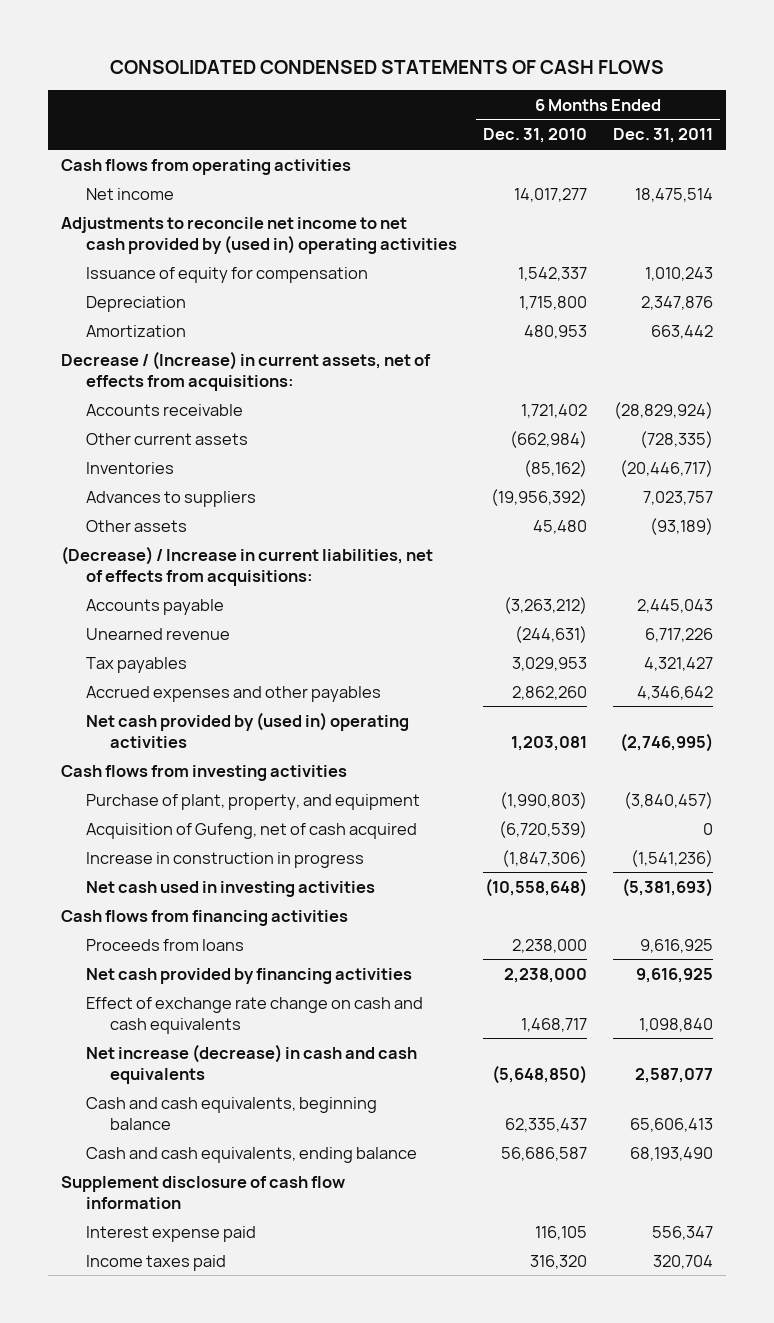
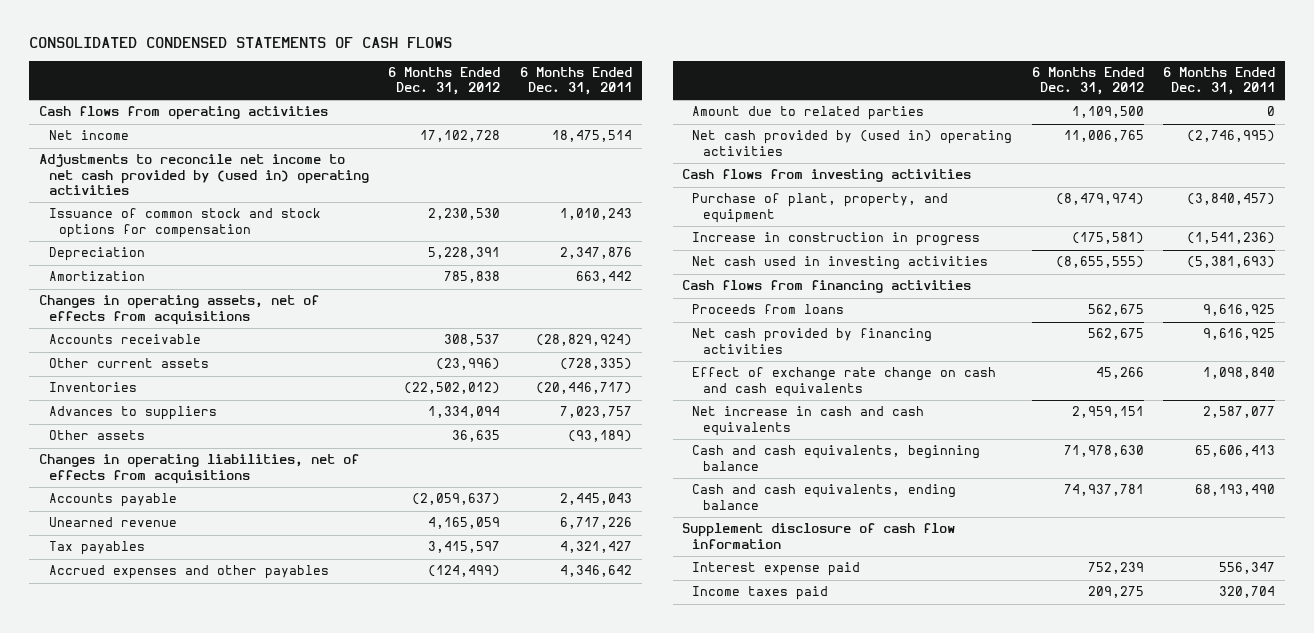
- | 6 Months Ended Dec. 31, 2010 | 6 Months Ended Dec. 31, 2011
+ | 6 Months Ended Dec. 31, 2012 | 6 Months Ended Dec. 31, 2011
- Issuance of equity for compensation | 1,542,337 | 1,010,243
+ Issuance of common stock and stock options for compensation | 2,230,530 | 1,010,243
- Decrease / (Increase) in current assets, net of effects from acquisitions:
+ Changes in operating assets, net of effects from acquisitions
- (Decrease) / Increase in current liabilities, net of effects from acquisitions:
+ Changes in operating liabilities, net of effects from acquisitions
+ Amount due to related parties | 1,109,500 | 0
- Acquisition of Gufeng, net of cash acquired | (6,720,539) | 0
- Net increase (decrease) in cash and cash equivalents | (5,648,850) | 2,587,077
+ Net increase in cash and cash equivalents | 2,959,151 | 2,587,077

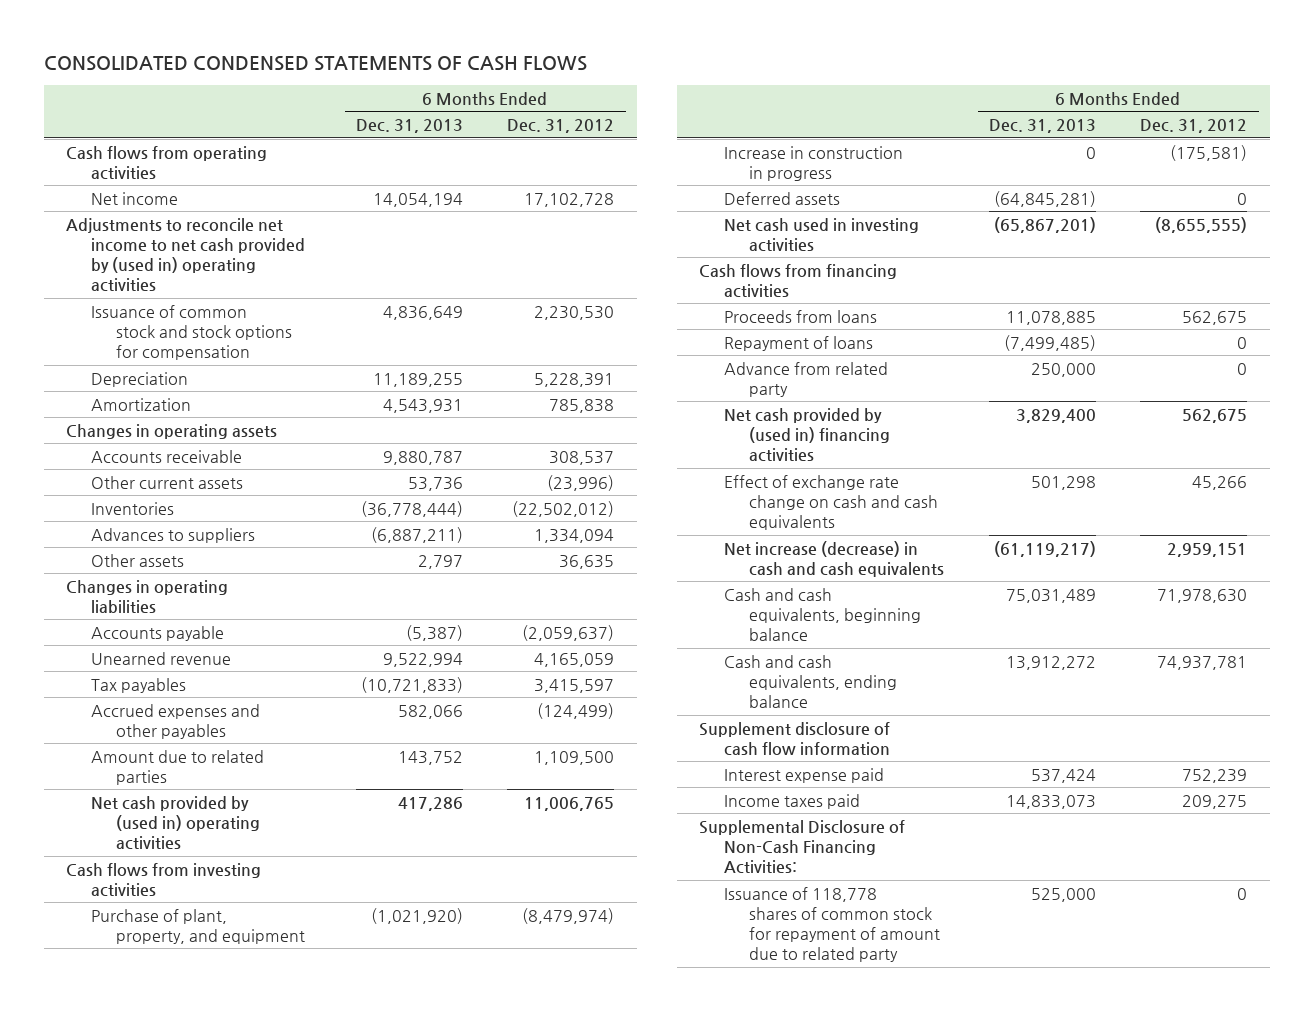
- | 6 Months Ended Dec. 31, 2012 | 6 Months Ended Dec. 31, 2011
+ | 6 Months Ended Dec. 31, 2013 | 6 Months Ended Dec. 31, 2012
- Changes in operating assets, net of effects from acquisitions
+ Changes in operating assets
- Changes in operating liabilities, net of effects from acquisitions
+ Changes in operating liabilities
+ Deferred assets | (64,845,281) | 0
- Net cash provided by financing activities | 562,675 | 9,616,925
+ Repayment of loans | (7,499,485) | 0
+ Advance from related party | 250,000 | 0
+ Net cash provided by (used in) financing activities | 3,829,400 | 562,675
- Net increase in cash and cash equivalents | 2,959,151 | 2,587,077
+ Net increase (decrease) in cash and cash equivalents | (61,119,217) | 2,959,151
+ Supplemental Disclosure of Non-Cash Financing Activities:
+ Issuance of 118,778 shares of common stock for repayment of amount due to related party | 525,000 | 0

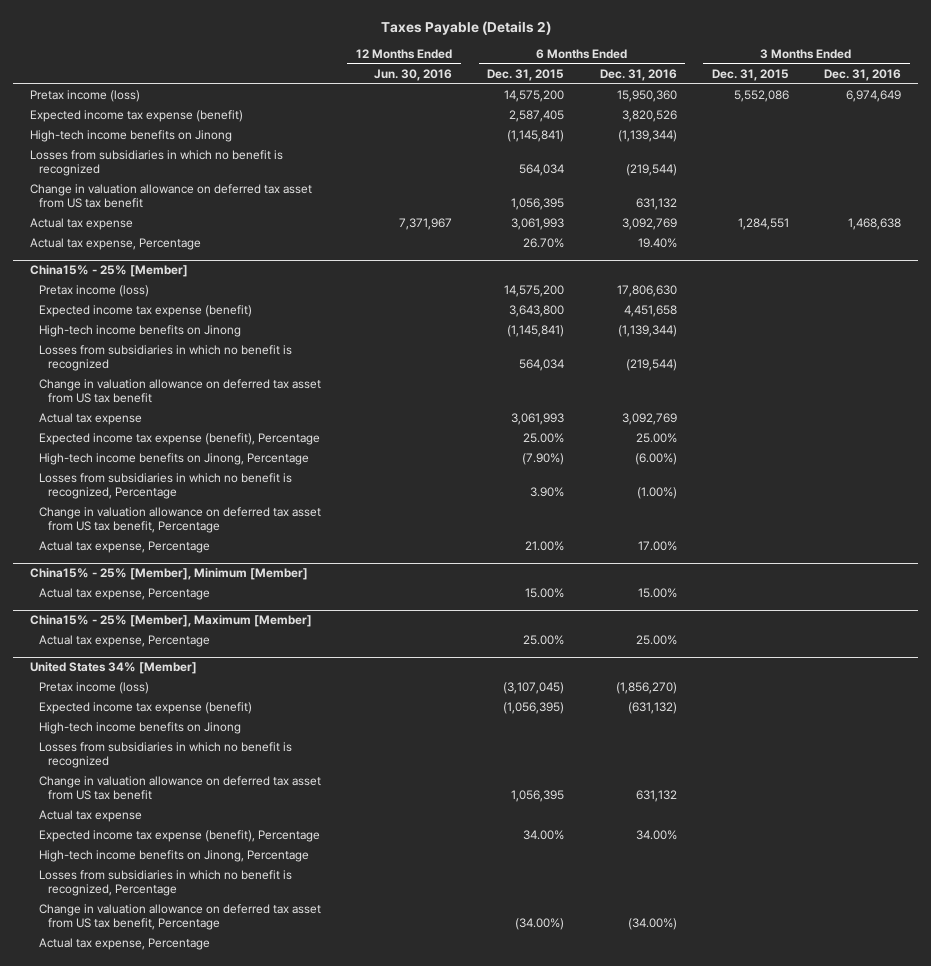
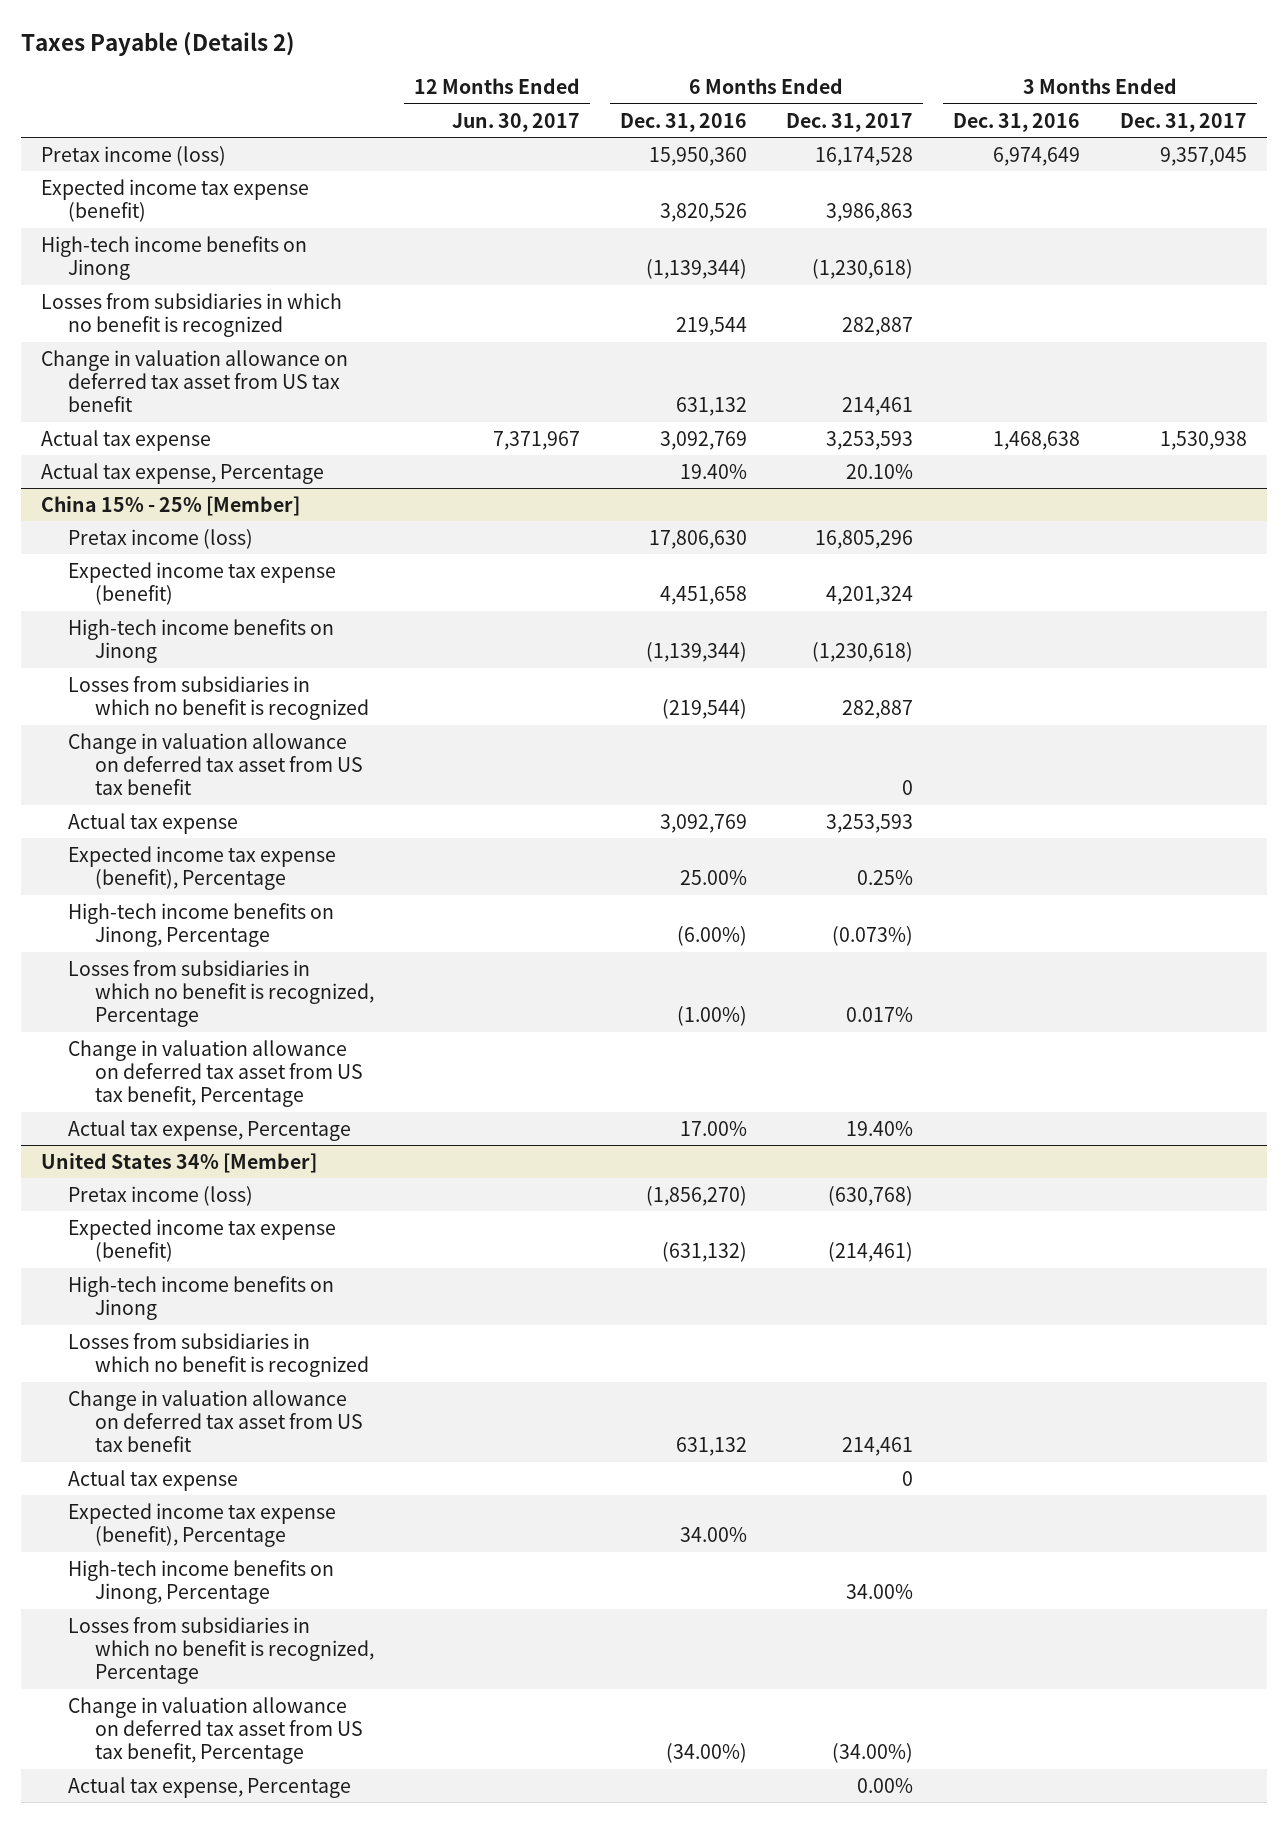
- | 12 Months Ended Jun. 30, 2016 | 6 Months Ended Dec. 31, 2015 | 6 Months Ended Dec. 31, 2016 | 3 Months Ended Dec. 31, 2015 | 3 Months Ended Dec. 31, 2016
+ | 12 Months Ended Jun. 30, 2017 | 6 Months Ended Dec. 31, 2016 | 6 Months Ended Dec. 31, 2017 | 3 Months Ended Dec. 31, 2016 | 3 Months Ended Dec. 31, 2017
- Losses from subsidiaries in which no benefit is recognized | | 564,034 | (219,544) | |
+ Losses from subsidiaries in which no benefit is recognized | | 219,544 | 282,887 | |
- China15% - 25% [Member]
+ China 15% - 25% [Member]
- China15% - 25% [Member], Minimum [Member]
- Actual tax expense, Percentage | | 15.00% | 15.00% | |
- China15% - 25% [Member], Maximum [Member]
- Actual tax expense, Percentage | | 25.00% | 25.00% | |

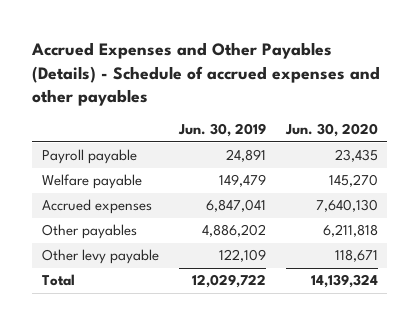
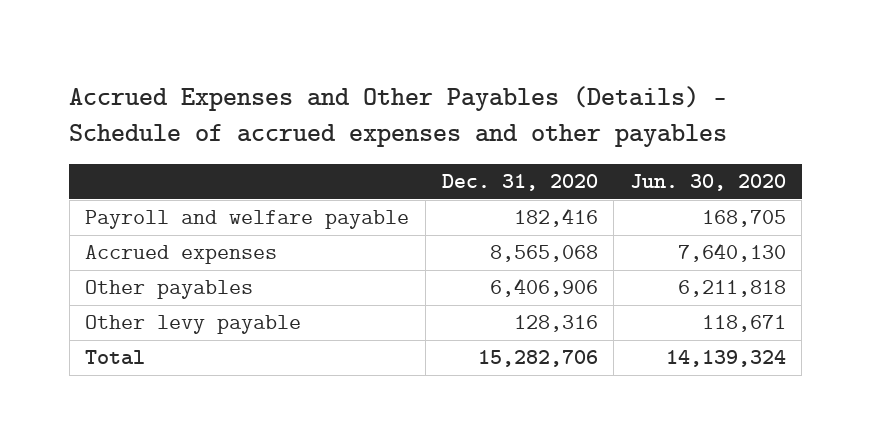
- | Jun. 30, 2019 | Jun. 30, 2020
+ | Dec. 31, 2020 | Jun. 30, 2020
- Payroll payable | 24,891 | 23,435
- Welfare payable | 149,479 | 145,270
+ Payroll and welfare payable | 182,416 | 168,705

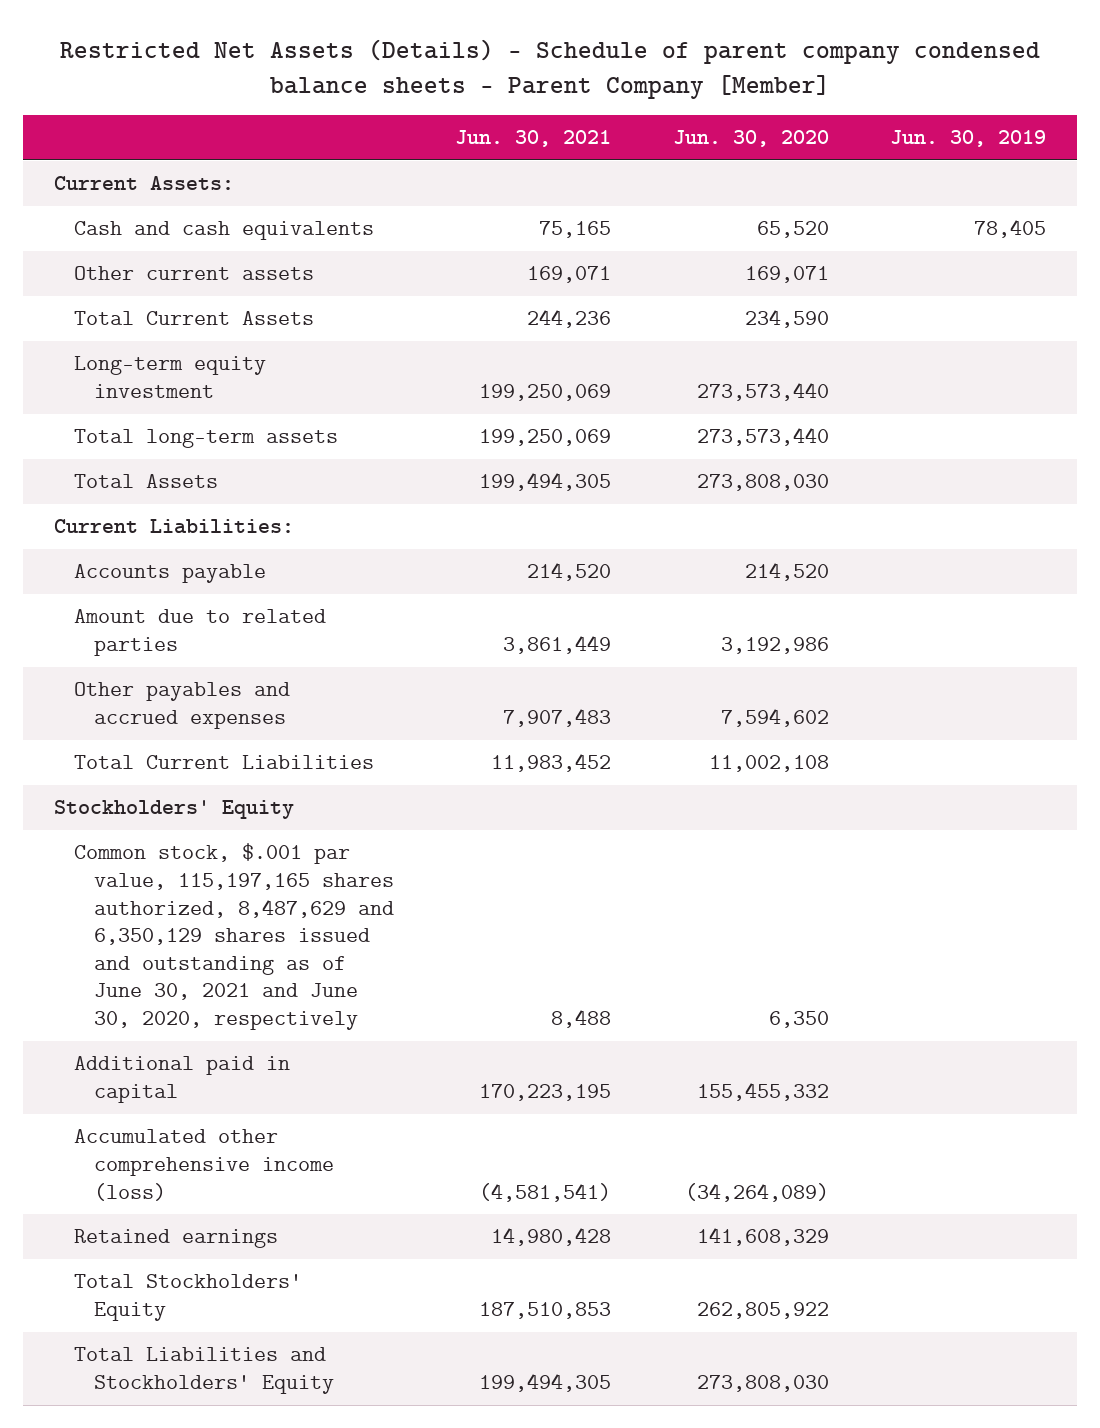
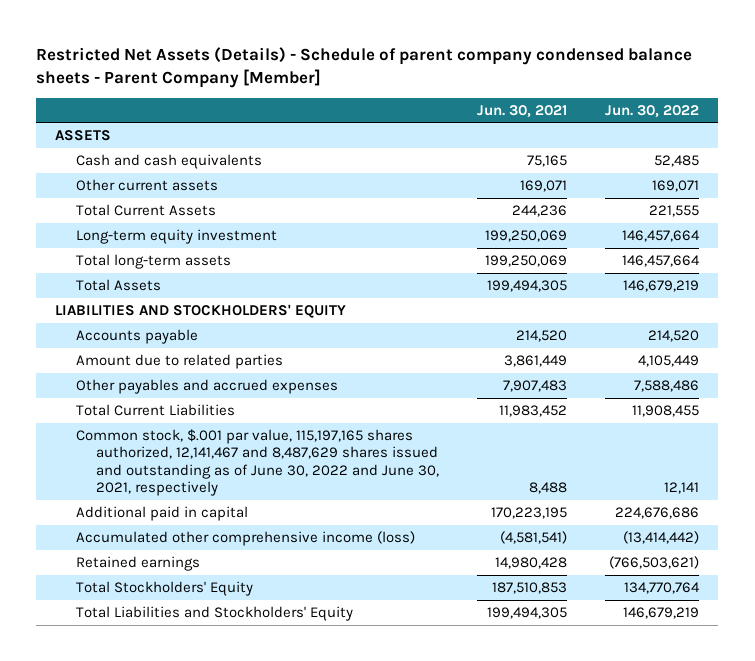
- | Jun. 30, 2021 | Jun. 30, 2020 | Jun. 30, 2019
+ | Jun. 30, 2021 | Jun. 30, 2022
- Current Assets:
+ ASSETS
- Current Liabilities:
+ LIABILITIES AND STOCKHOLDERS' EQUITY
- Stockholders' Equity
- Common stock, $.001 par value, 115,197,165 shares authorized, 8,487,629 and 6,350,129 shares issued and outstanding as of June 30, 2021 and June 30, 2020, respectively | 8,488 | 6,350 |
+ Common stock, $.001 par value, 115,197,165 shares authorized, 12,141,467 and 8,487,629 shares issued and outstanding as of June 30, 2022 and June 30, 2021, respectively | 8,488 | 12,141

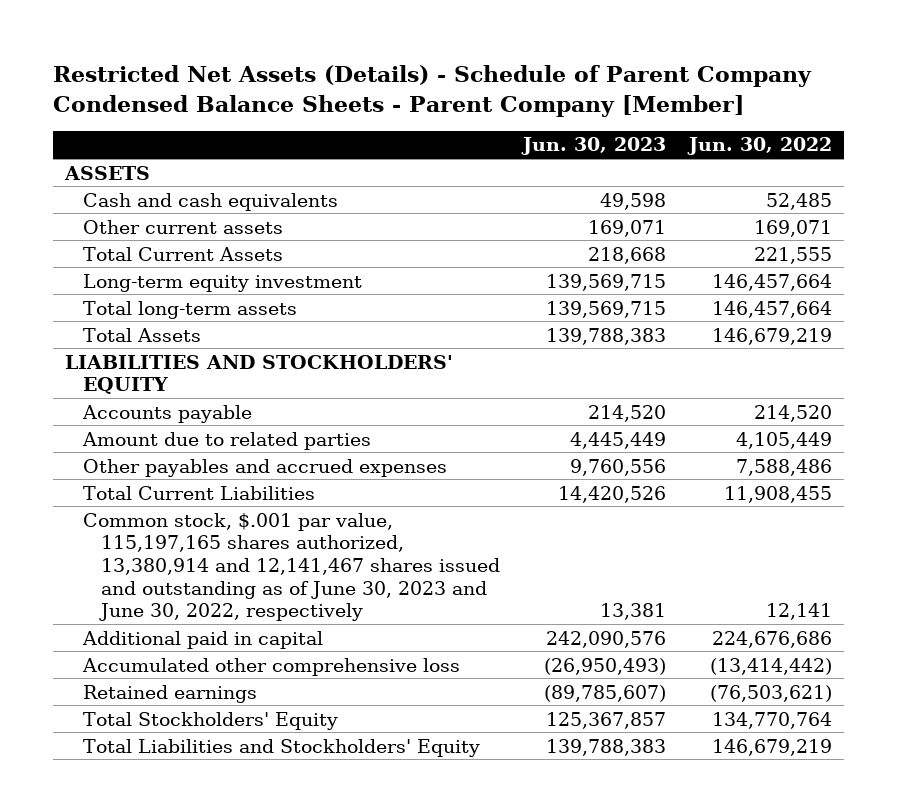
- Restricted Net Assets (Details) - Schedule of parent company condensed balance sheets - Parent Company [Member]
+ Restricted Net Assets (Details) - Schedule of Parent Company Condensed Balance Sheets - Parent Company [Member]
- | Jun. 30, 2021 | Jun. 30, 2022
+ | Jun. 30, 2023 | Jun. 30, 2022
- Common stock, $.001 par value, 115,197,165 shares authorized, 12,141,467 and 8,487,629 shares issued and outstanding as of June 30, 2022 and June 30, 2021, respectively | 8,488 | 12,141
+ Common stock, $.001 par value, 115,197,165 shares authorized, 13,380,914 and 12,141,467 shares issued and outstanding as of June 30, 2023 and June 30, 2022, respectively | 13,381 | 12,141
- Accumulated other comprehensive income (loss) | (4,581,541) | (13,414,442)
- Retained earnings | 14,980,428 | (766,503,621)
+ Accumulated other comprehensive loss | (26,950,493) | (13,414,442)
+ Retained earnings | (89,785,607) | (76,503,621)

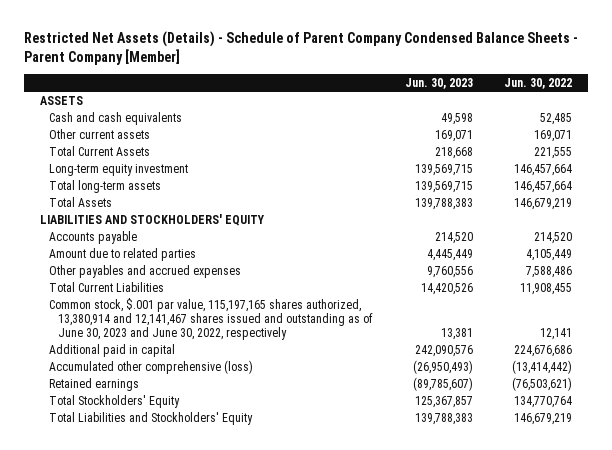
- Accumulated other comprehensive loss | (26,950,493) | (13,414,442)
+ Accumulated other comprehensive (loss) | (26,950,493) | (13,414,442)

